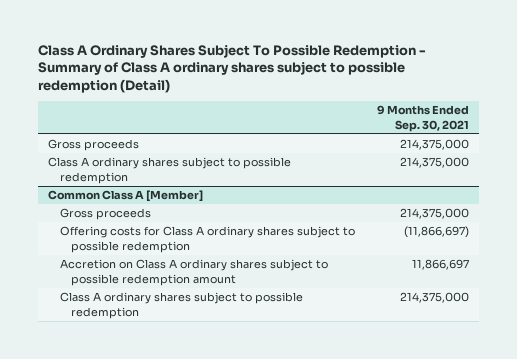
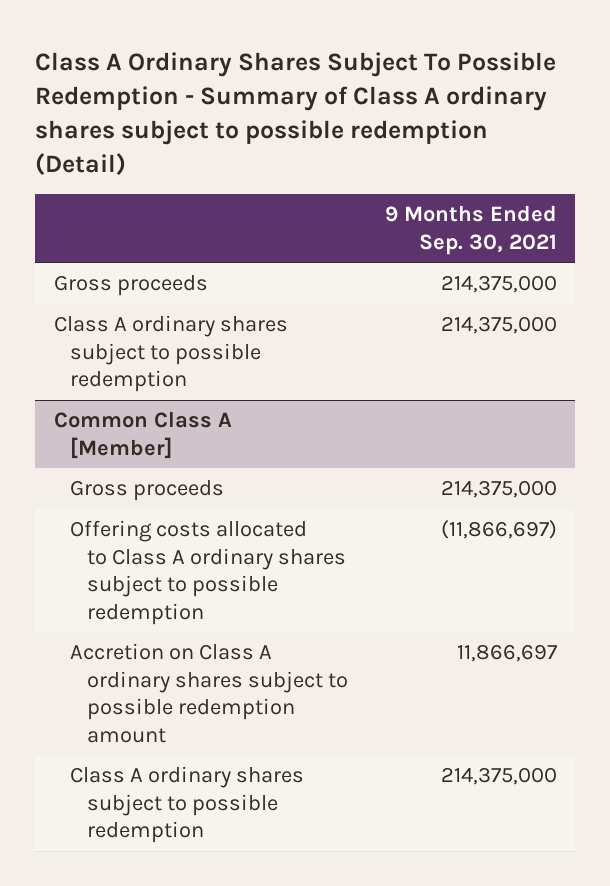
@ Common Class A [Member]
- Offering costs for Class A ordinary shares subject to possible redemption | (11,866,697)
+ Offering costs allocated to Class A ordinary shares subject to possible redemption | (11,866,697)

